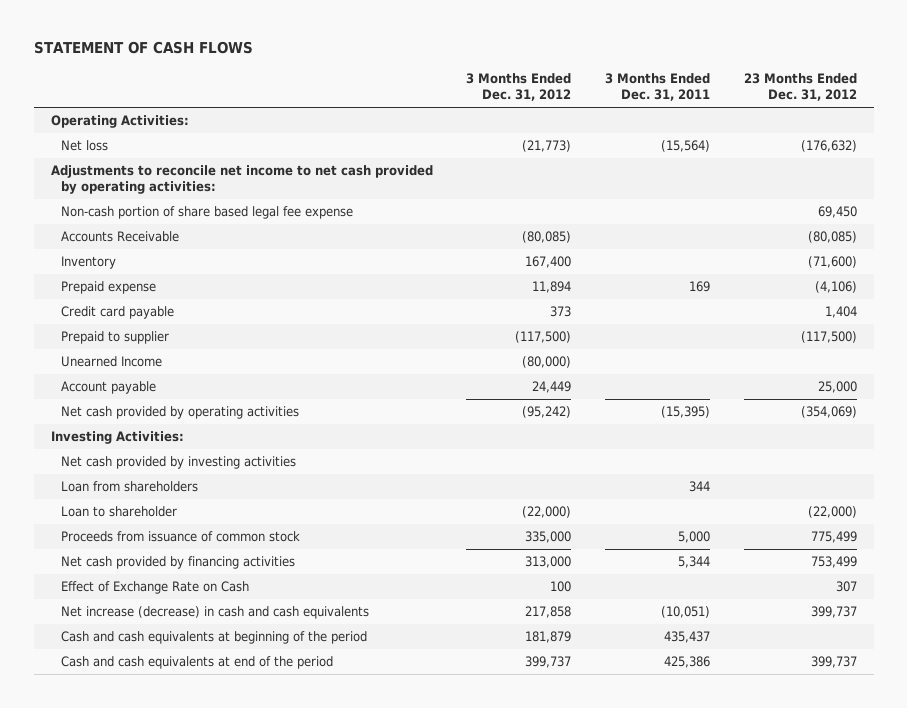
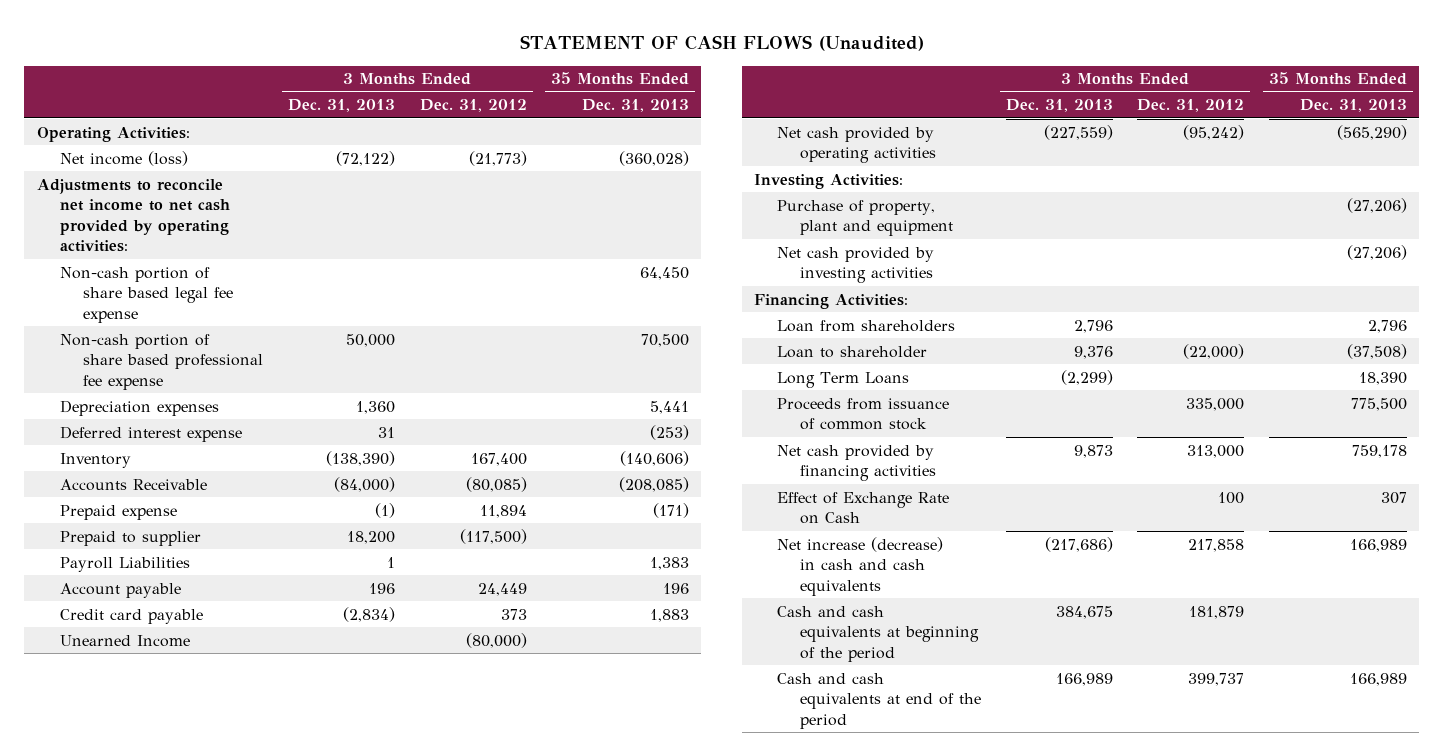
- STATEMENT OF CASH FLOWS
+ STATEMENT OF CASH FLOWS (Unaudited)
- | 3 Months Ended Dec. 31, 2012 | 3 Months Ended Dec. 31, 2011 | 23 Months Ended Dec. 31, 2012
+ | 3 Months Ended Dec. 31, 2013 | 3 Months Ended Dec. 31, 2012 | 35 Months Ended Dec. 31, 2013
- Net loss | (21,773) | (15,564) | (176,632)
+ Net income (loss) | (72,122) | (21,773) | (360,028)
+ Non-cash portion of share based professional fee expense | 50,000 | | 70,500
+ Depreciation expenses | 1,360 | | 5,441
+ Deferred interest expense | 31 | | (253)
moved down: Accounts Receivable | (84,000) | (80,085) | (208,085)
+ Payroll Liabilities | 1 | | 1,383
moved down: Credit card payable | (2,834) | 373 | 1,883
moved down: Unearned Income | | (80,000) |
+ Purchase of property, plant and equipment | | | (27,206)
+ Financing Activities:
+ Long Term Loans | (2,299) | | 18,390

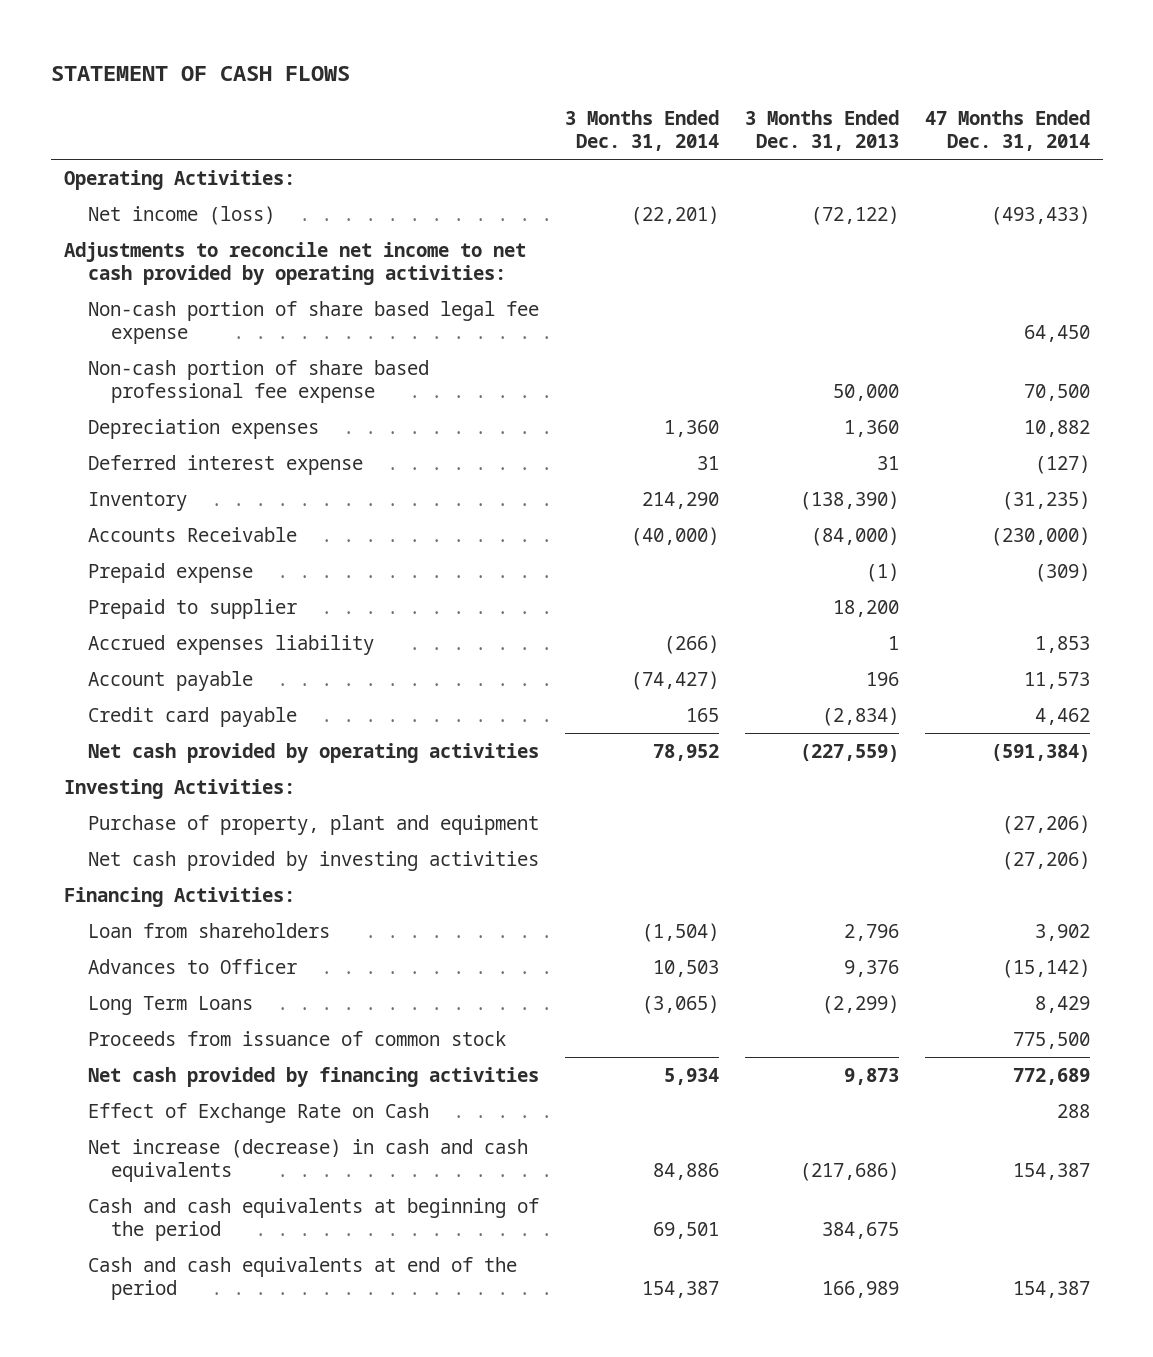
- STATEMENT OF CASH FLOWS (Unaudited)
+ STATEMENT OF CASH FLOWS
- | 3 Months Ended Dec. 31, 2013 | 3 Months Ended Dec. 31, 2012 | 35 Months Ended Dec. 31, 2013
+ | 3 Months Ended Dec. 31, 2014 | 3 Months Ended Dec. 31, 2013 | 47 Months Ended Dec. 31, 2014
- Payroll Liabilities | 1 | | 1,383
+ Accrued expenses liability | (266) | 1 | 1,853
- Unearned Income | | (80,000) |
- Loan to shareholder | 9,376 | (22,000) | (37,508)
+ Advances to Officer | 10,503 | 9,376 | (15,142)

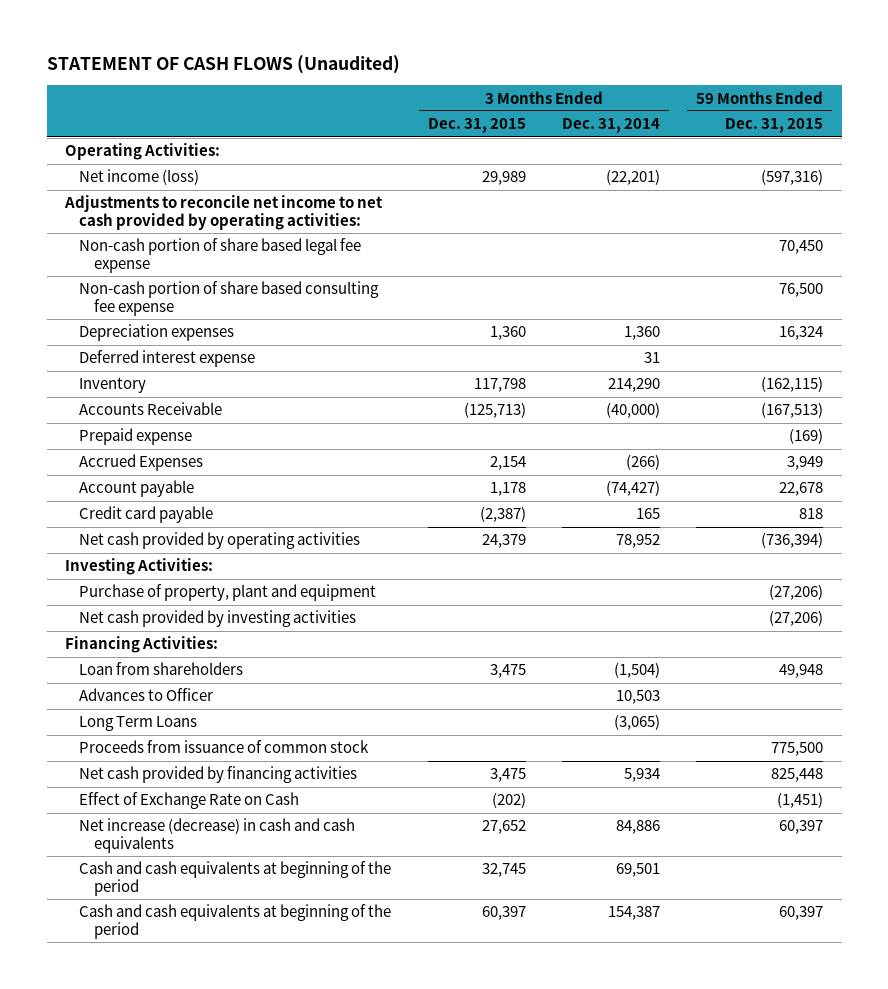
- STATEMENT OF CASH FLOWS
+ STATEMENT OF CASH FLOWS (Unaudited)
- | 3 Months Ended Dec. 31, 2014 | 3 Months Ended Dec. 31, 2013 | 47 Months Ended Dec. 31, 2014
+ | 3 Months Ended Dec. 31, 2015 | 3 Months Ended Dec. 31, 2014 | 59 Months Ended Dec. 31, 2015
- Non-cash portion of share based professional fee expense | | 50,000 | 70,500
+ Non-cash portion of share based consulting fee expense | | | 76,500
- Prepaid to supplier | | 18,200 |
- Accrued expenses liability | (266) | 1 | 1,853
+ Accrued Expenses | 2,154 | (266) | 3,949
- Cash and cash equivalents at end of the period | 154,387 | 166,989 | 154,387
+ Cash and cash equivalents at beginning of the period | 60,397 | 154,387 | 60,397

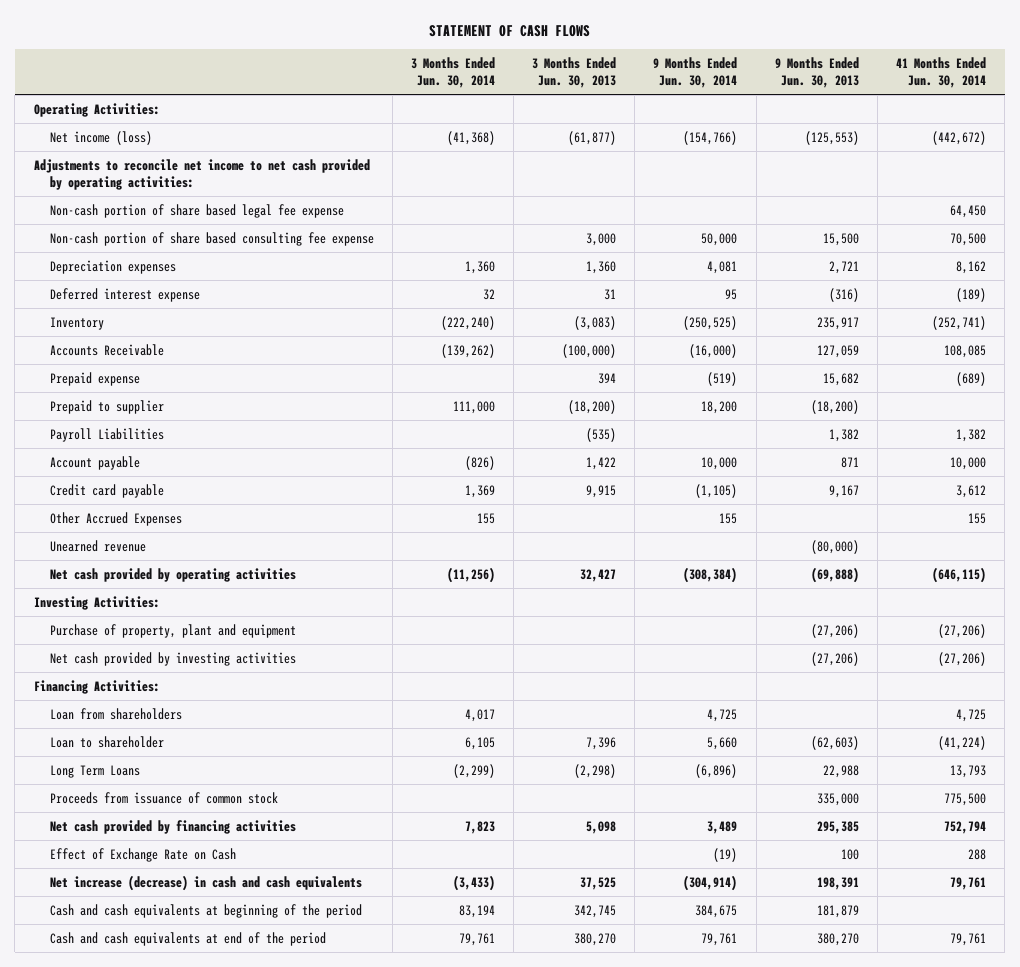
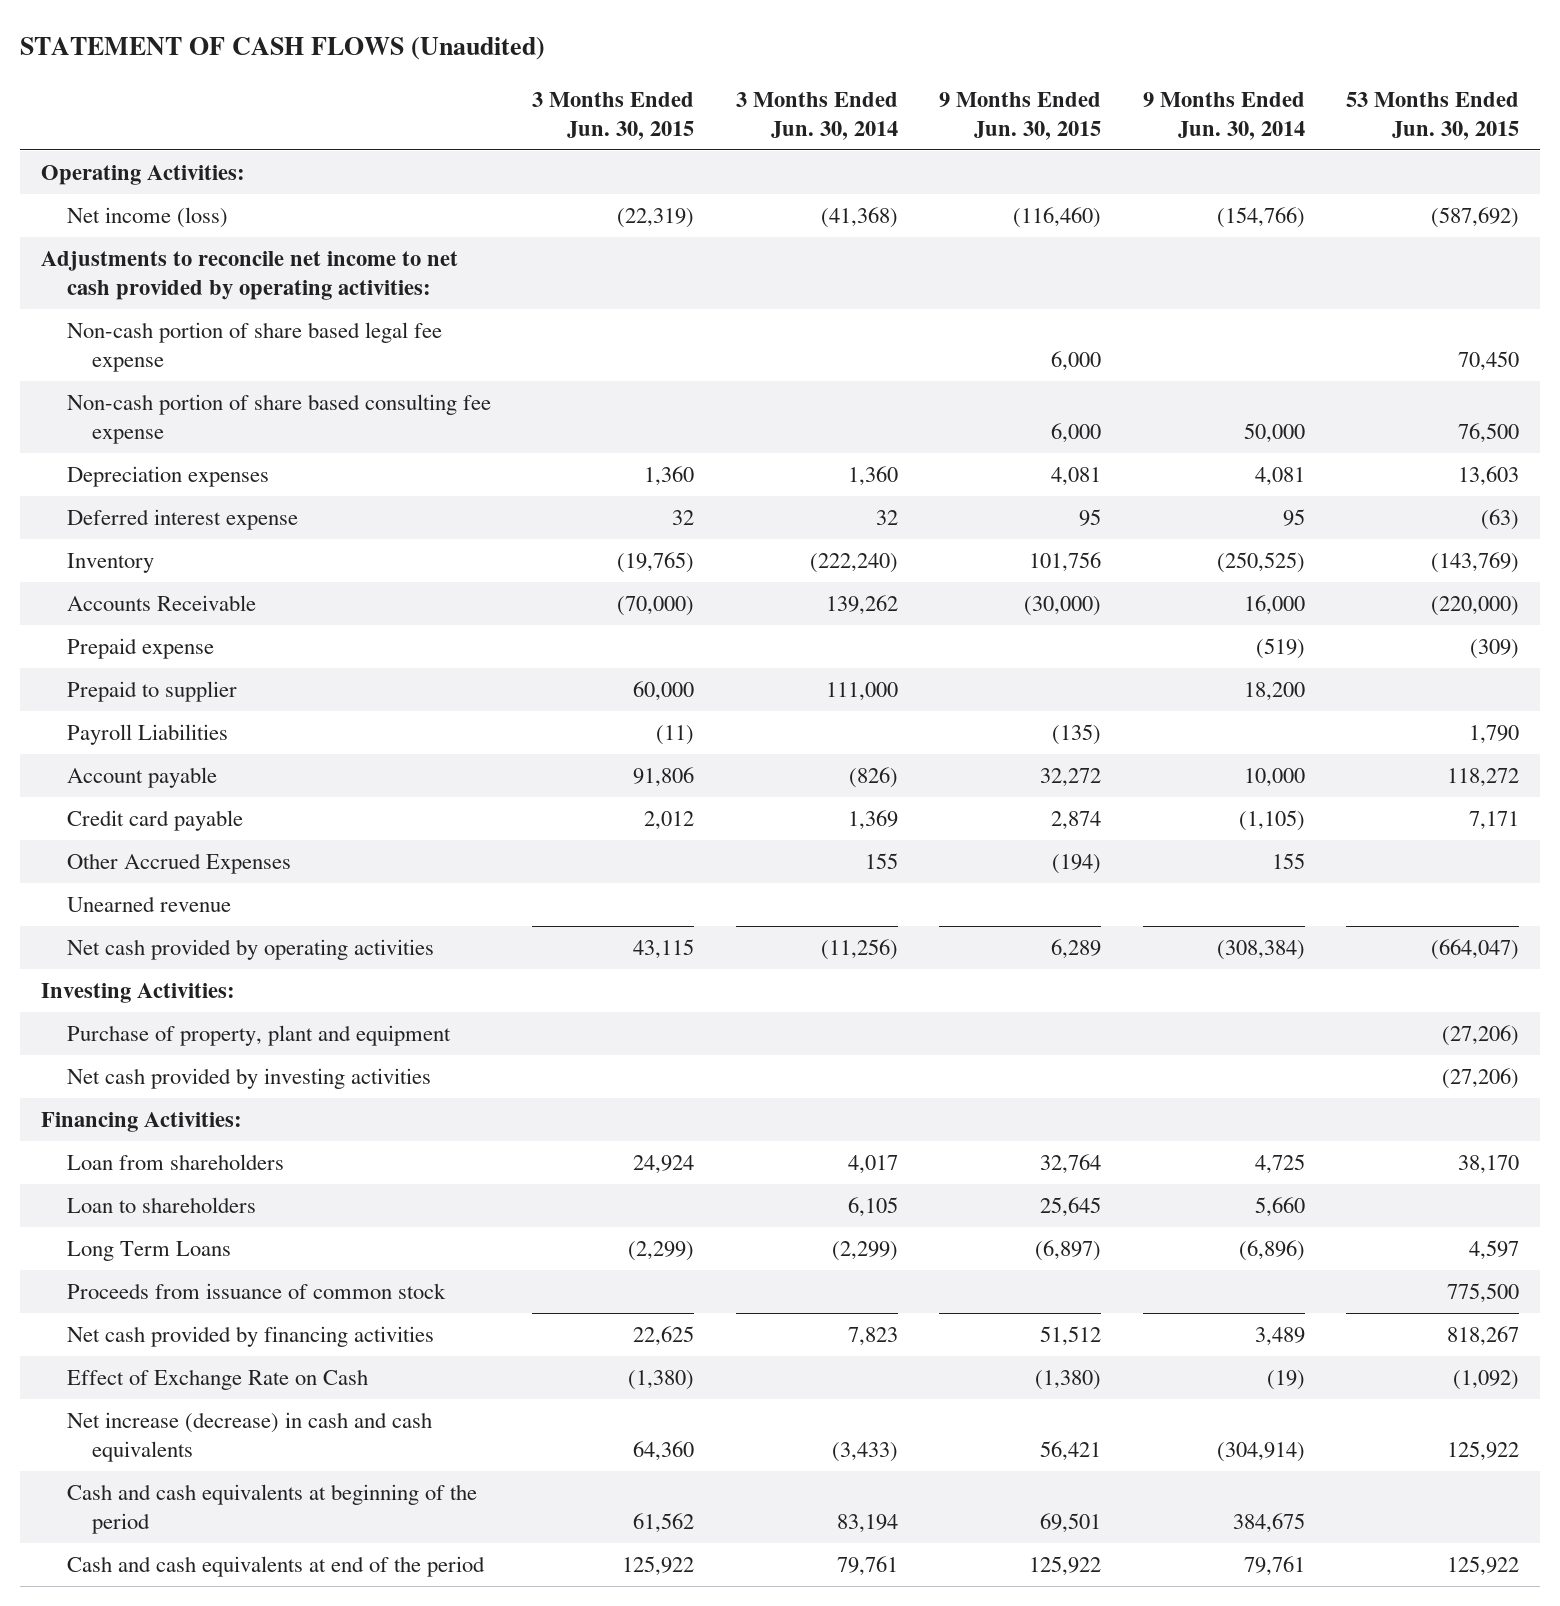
- STATEMENT OF CASH FLOWS
+ STATEMENT OF CASH FLOWS (Unaudited)
- | 3 Months Ended Jun. 30, 2014 | 3 Months Ended Jun. 30, 2013 | 9 Months Ended Jun. 30, 2014 | 9 Months Ended Jun. 30, 2013 | 41 Months Ended Jun. 30, 2014
+ | 3 Months Ended Jun. 30, 2015 | 3 Months Ended Jun. 30, 2014 | 9 Months Ended Jun. 30, 2015 | 9 Months Ended Jun. 30, 2014 | 53 Months Ended Jun. 30, 2015
- Accounts Receivable | (139,262) | (100,000) | (16,000) | 127,059 | 108,085
+ Accounts Receivable | (70,000) | 139,262 | (30,000) | 16,000 | (220,000)
- Loan to shareholder | 6,105 | 7,396 | 5,660 | (62,603) | (41,224)
+ Loan to shareholders | | 6,105 | 25,645 | 5,660 |

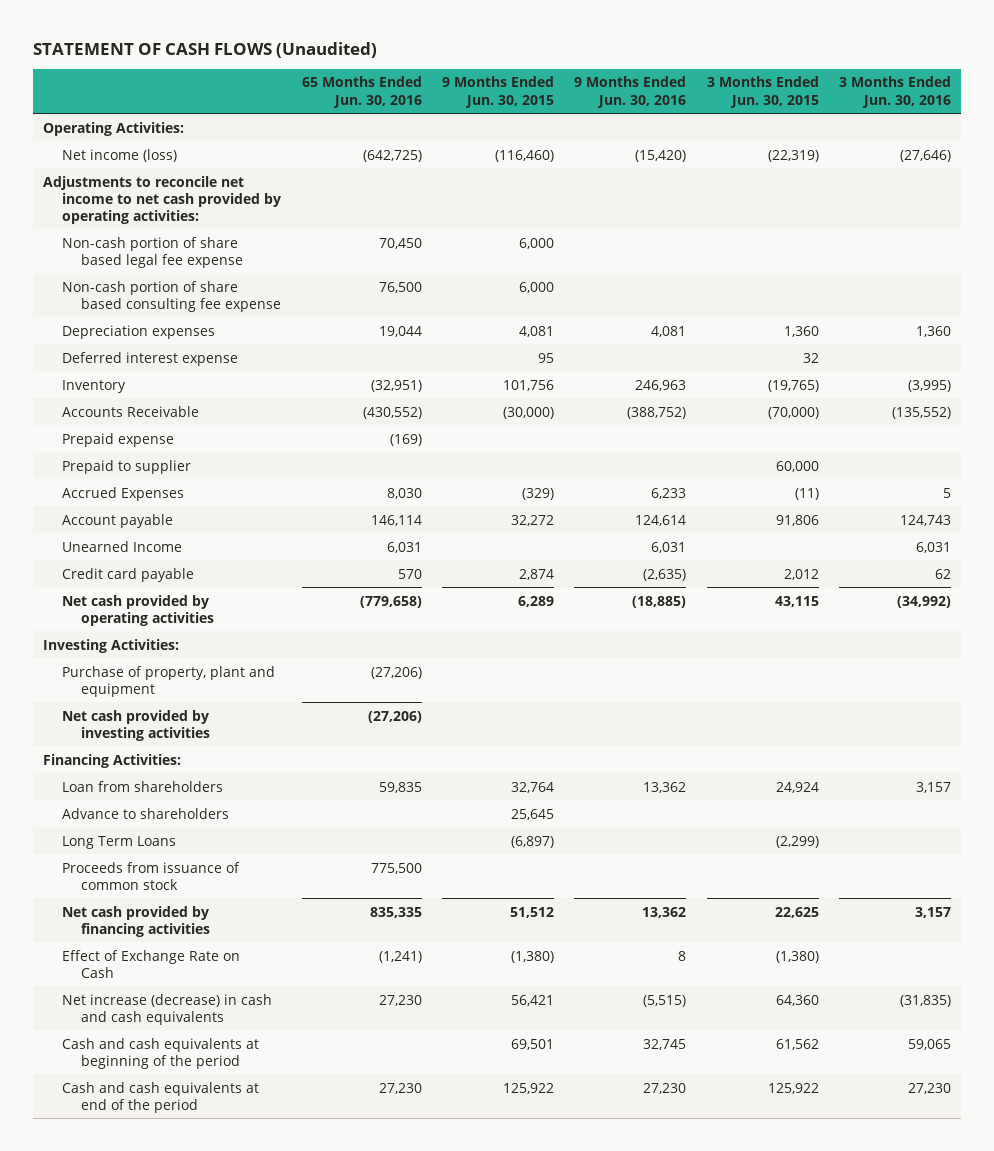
- | 3 Months Ended Jun. 30, 2015 | 3 Months Ended Jun. 30, 2014 | 9 Months Ended Jun. 30, 2015 | 9 Months Ended Jun. 30, 2014 | 53 Months Ended Jun. 30, 2015
+ | 65 Months Ended Jun. 30, 2016 | 9 Months Ended Jun. 30, 2015 | 9 Months Ended Jun. 30, 2016 | 3 Months Ended Jun. 30, 2015 | 3 Months Ended Jun. 30, 2016
- Payroll Liabilities | (11) | | (135) | | 1,790
+ Accrued Expenses | 8,030 | (329) | 6,233 | (11) | 5
+ Unearned Income | 6,031 | | 6,031 | | 6,031
- Other Accrued Expenses | | 155 | (194) | 155 |
- Unearned revenue
- Loan to shareholders | | 6,105 | 25,645 | 5,660 |
+ Advance to shareholders | | 25,645 | | |

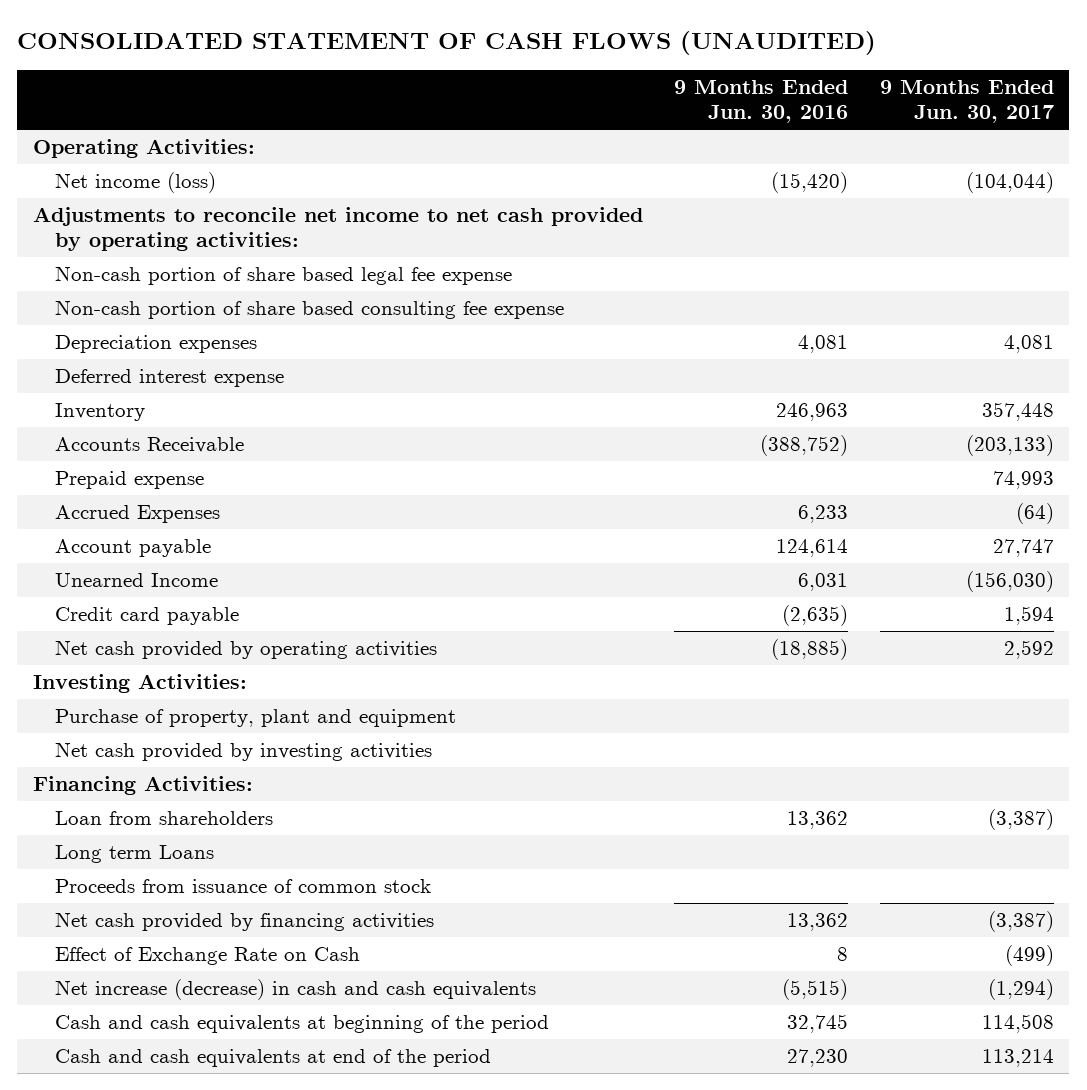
- STATEMENT OF CASH FLOWS (Unaudited)
+ CONSOLIDATED STATEMENT OF CASH FLOWS (UNAUDITED)
- | 65 Months Ended Jun. 30, 2016 | 9 Months Ended Jun. 30, 2015 | 9 Months Ended Jun. 30, 2016 | 3 Months Ended Jun. 30, 2015 | 3 Months Ended Jun. 30, 2016
+ | 9 Months Ended Jun. 30, 2016 | 9 Months Ended Jun. 30, 2017
- Prepaid to supplier | | | | 60,000 |
- Advance to shareholders | | 25,645 | | |
- Long Term Loans | | (6,897) | | (2,299) |
+ Long term Loans

